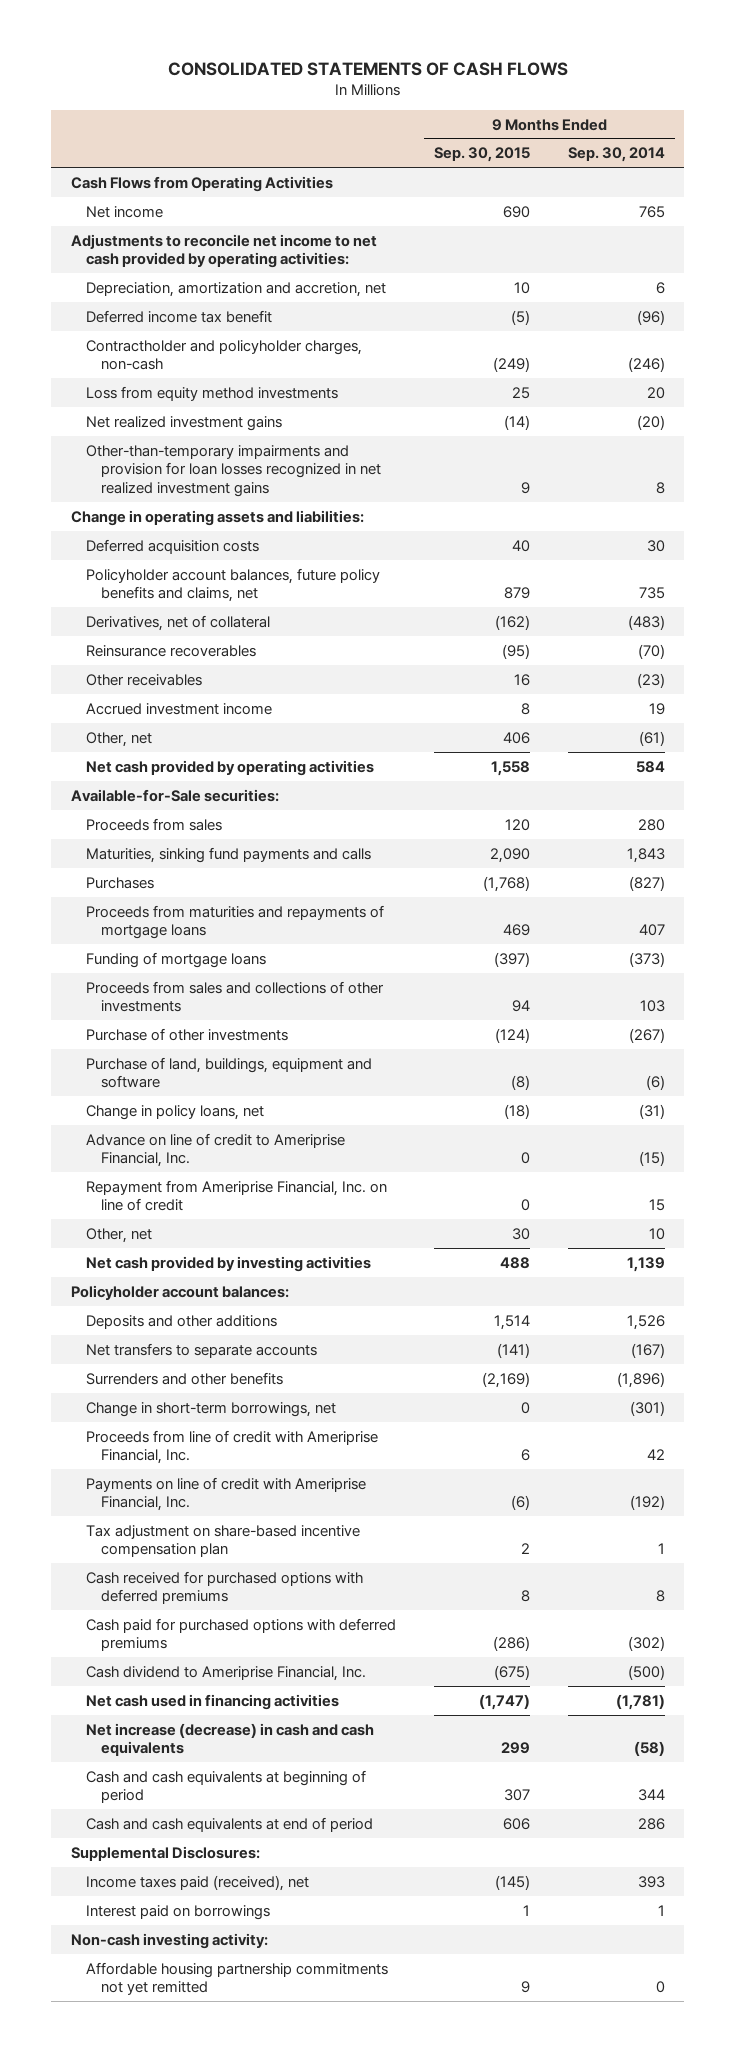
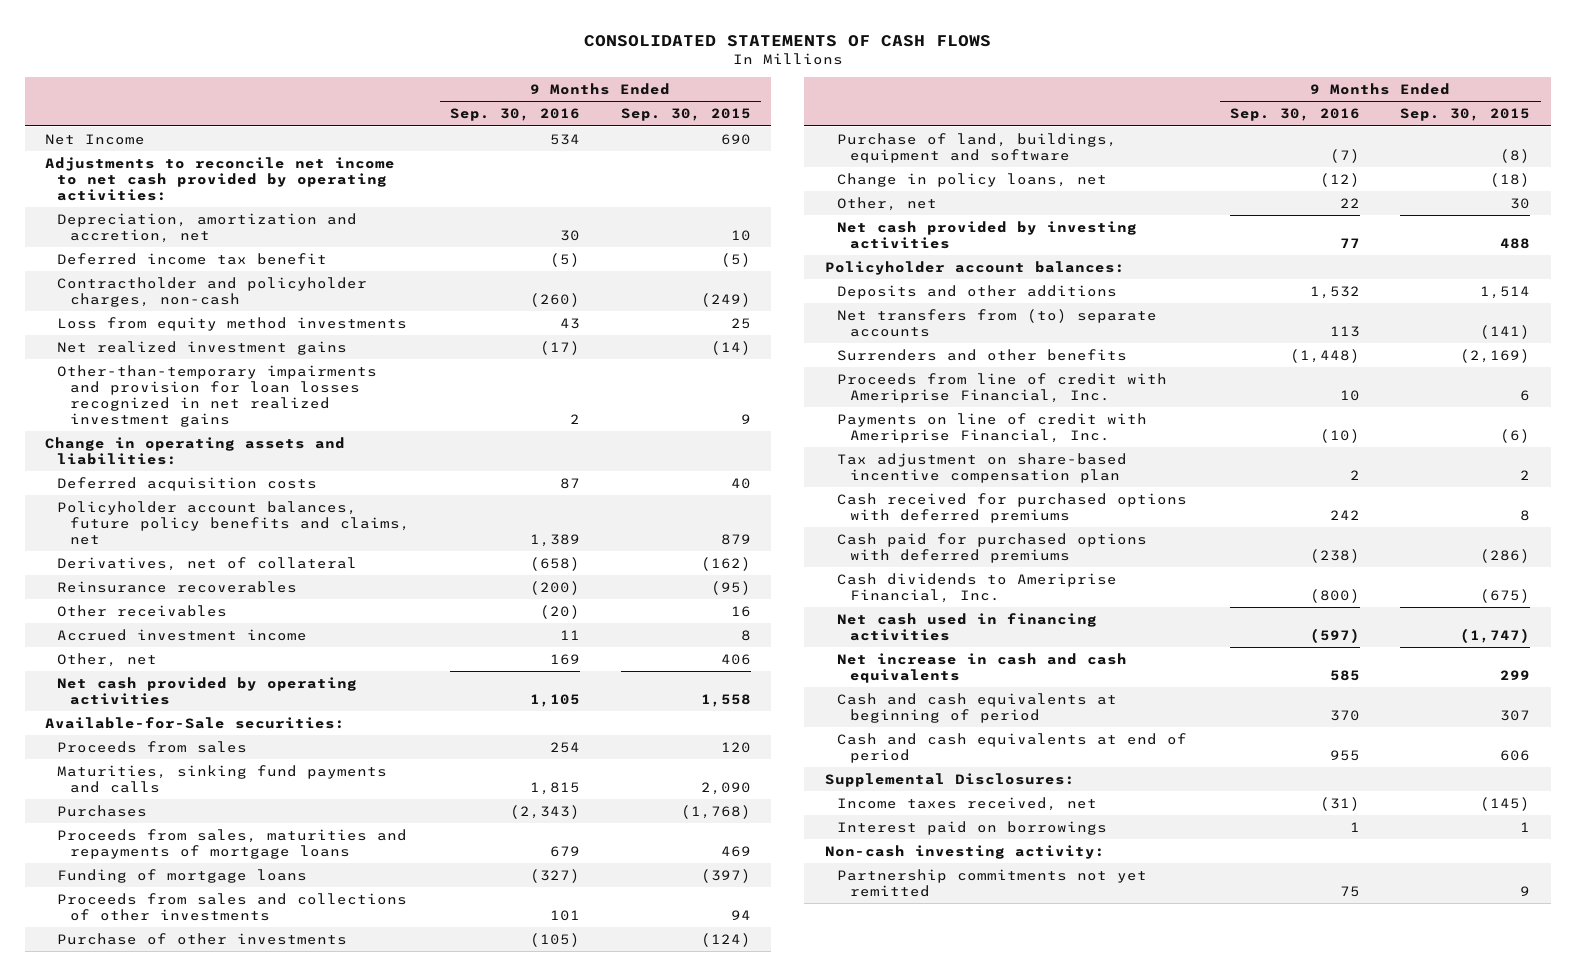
- | 9 Months Ended Sep. 30, 2015 | 9 Months Ended Sep. 30, 2014
+ | 9 Months Ended Sep. 30, 2016 | 9 Months Ended Sep. 30, 2015
- Cash Flows from Operating Activities
- Net income | 690 | 765
+ Net Income | 534 | 690
- Proceeds from maturities and repayments of mortgage loans | 469 | 407
+ Proceeds from sales, maturities and repayments of mortgage loans | 679 | 469
- Advance on line of credit to Ameriprise Financial, Inc. | 0 | (15)
- Repayment from Ameriprise Financial, Inc. on line of credit | 0 | 15
- Net transfers to separate accounts | (141) | (167)
+ Net transfers from (to) separate accounts | 113 | (141)
- Change in short-term borrowings, net | 0 | (301)
- Cash dividend to Ameriprise Financial, Inc. | (675) | (500)
+ Cash dividends to Ameriprise Financial, Inc. | (800) | (675)
- Net increase (decrease) in cash and cash equivalents | 299 | (58)
+ Net increase in cash and cash equivalents | 585 | 299
- Income taxes paid (received), net | (145) | 393
+ Income taxes received, net | (31) | (145)
- Affordable housing partnership commitments not yet remitted | 9 | 0
+ Partnership commitments not yet remitted | 75 | 9

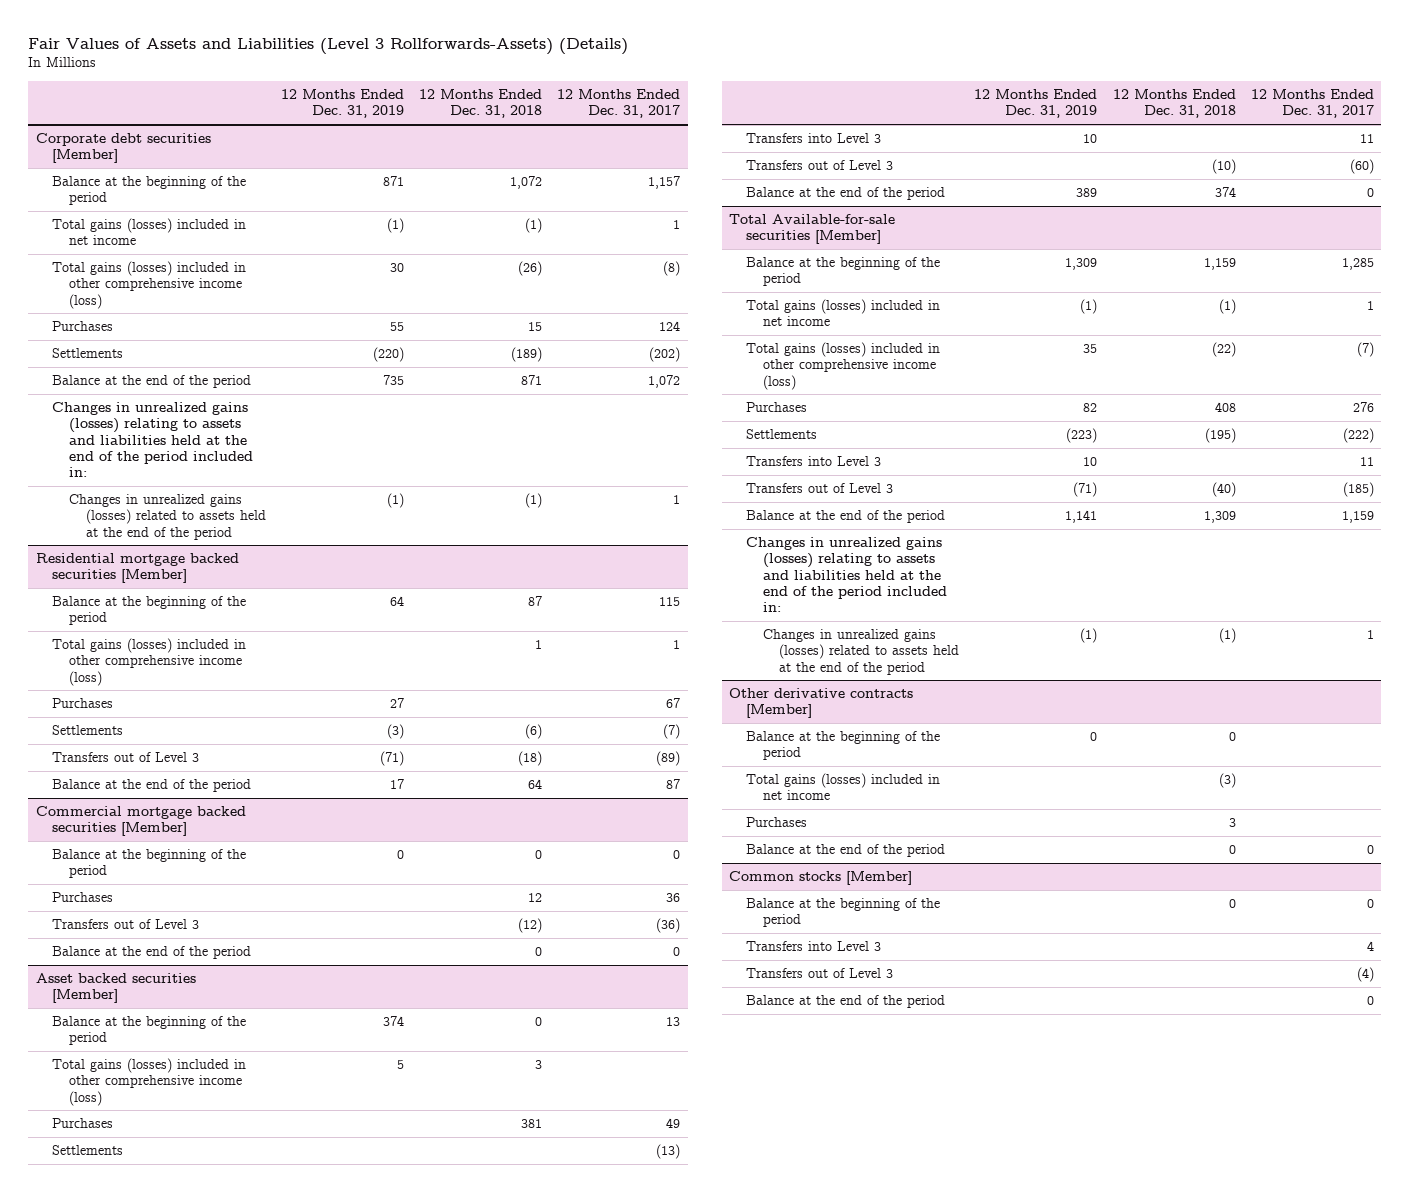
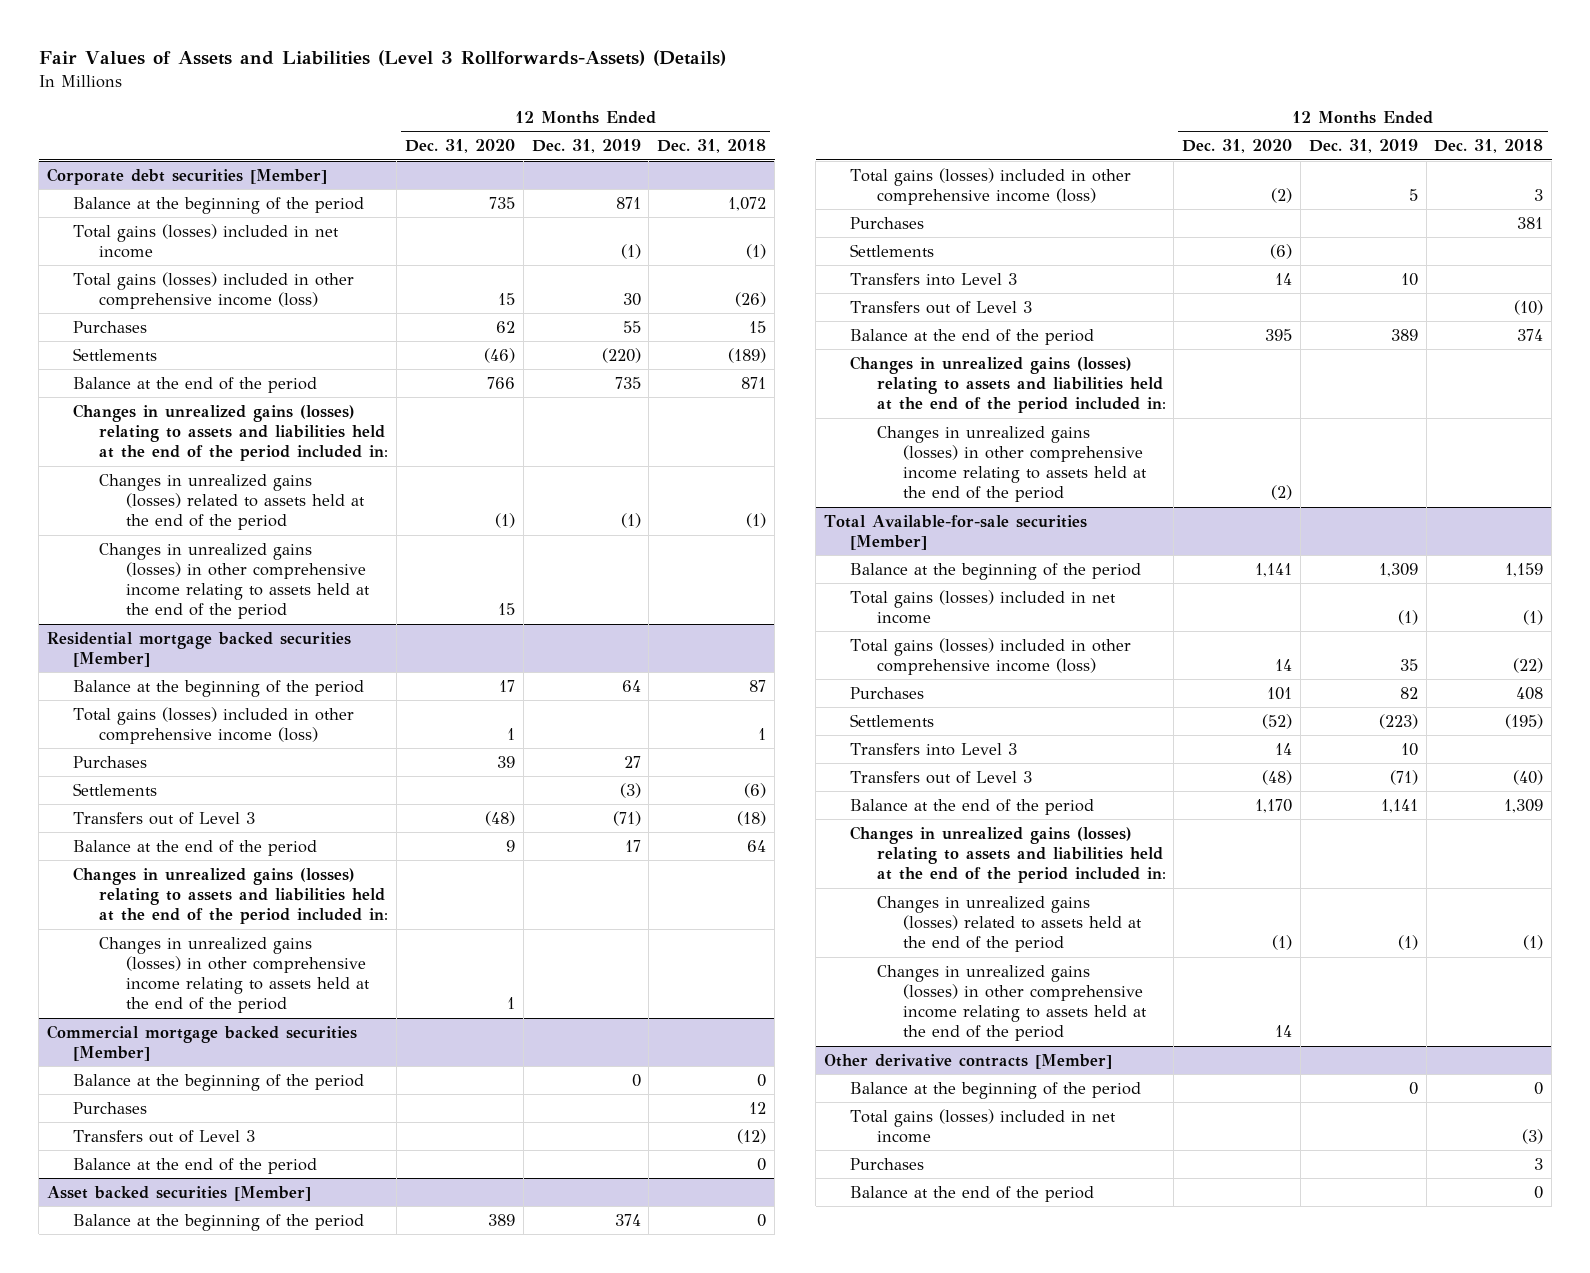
- | 12 Months Ended Dec. 31, 2019 | 12 Months Ended Dec. 31, 2018 | 12 Months Ended Dec. 31, 2017
+ | 12 Months Ended Dec. 31, 2020 | 12 Months Ended Dec. 31, 2019 | 12 Months Ended Dec. 31, 2018
@ Corporate debt securities [Member]
+ Changes in unrealized gains (losses) in other comprehensive income relating to assets held at the end of the period | 15 | |
@ Residential mortgage backed securities [Member]
+ Changes in unrealized gains (losses) relating to assets and liabilities held at the end of the period included in:
+ Changes in unrealized gains (losses) in other comprehensive income relating to assets held at the end of the period | 1 | |
@ Asset backed securities [Member]
+ Changes in unrealized gains (losses) relating to assets and liabilities held at the end of the period included in:
+ Changes in unrealized gains (losses) in other comprehensive income relating to assets held at the end of the period | (2) | |
@ Total Available-for-sale securities [Member]
+ Changes in unrealized gains (losses) in other comprehensive income relating to assets held at the end of the period | 14 | |
- Common stocks [Member]
- Balance at the beginning of the period | | 0 | 0
- Transfers into Level 3 | | | 4
- Transfers out of Level 3 | | | (4)
- Balance at the end of the period | | | 0

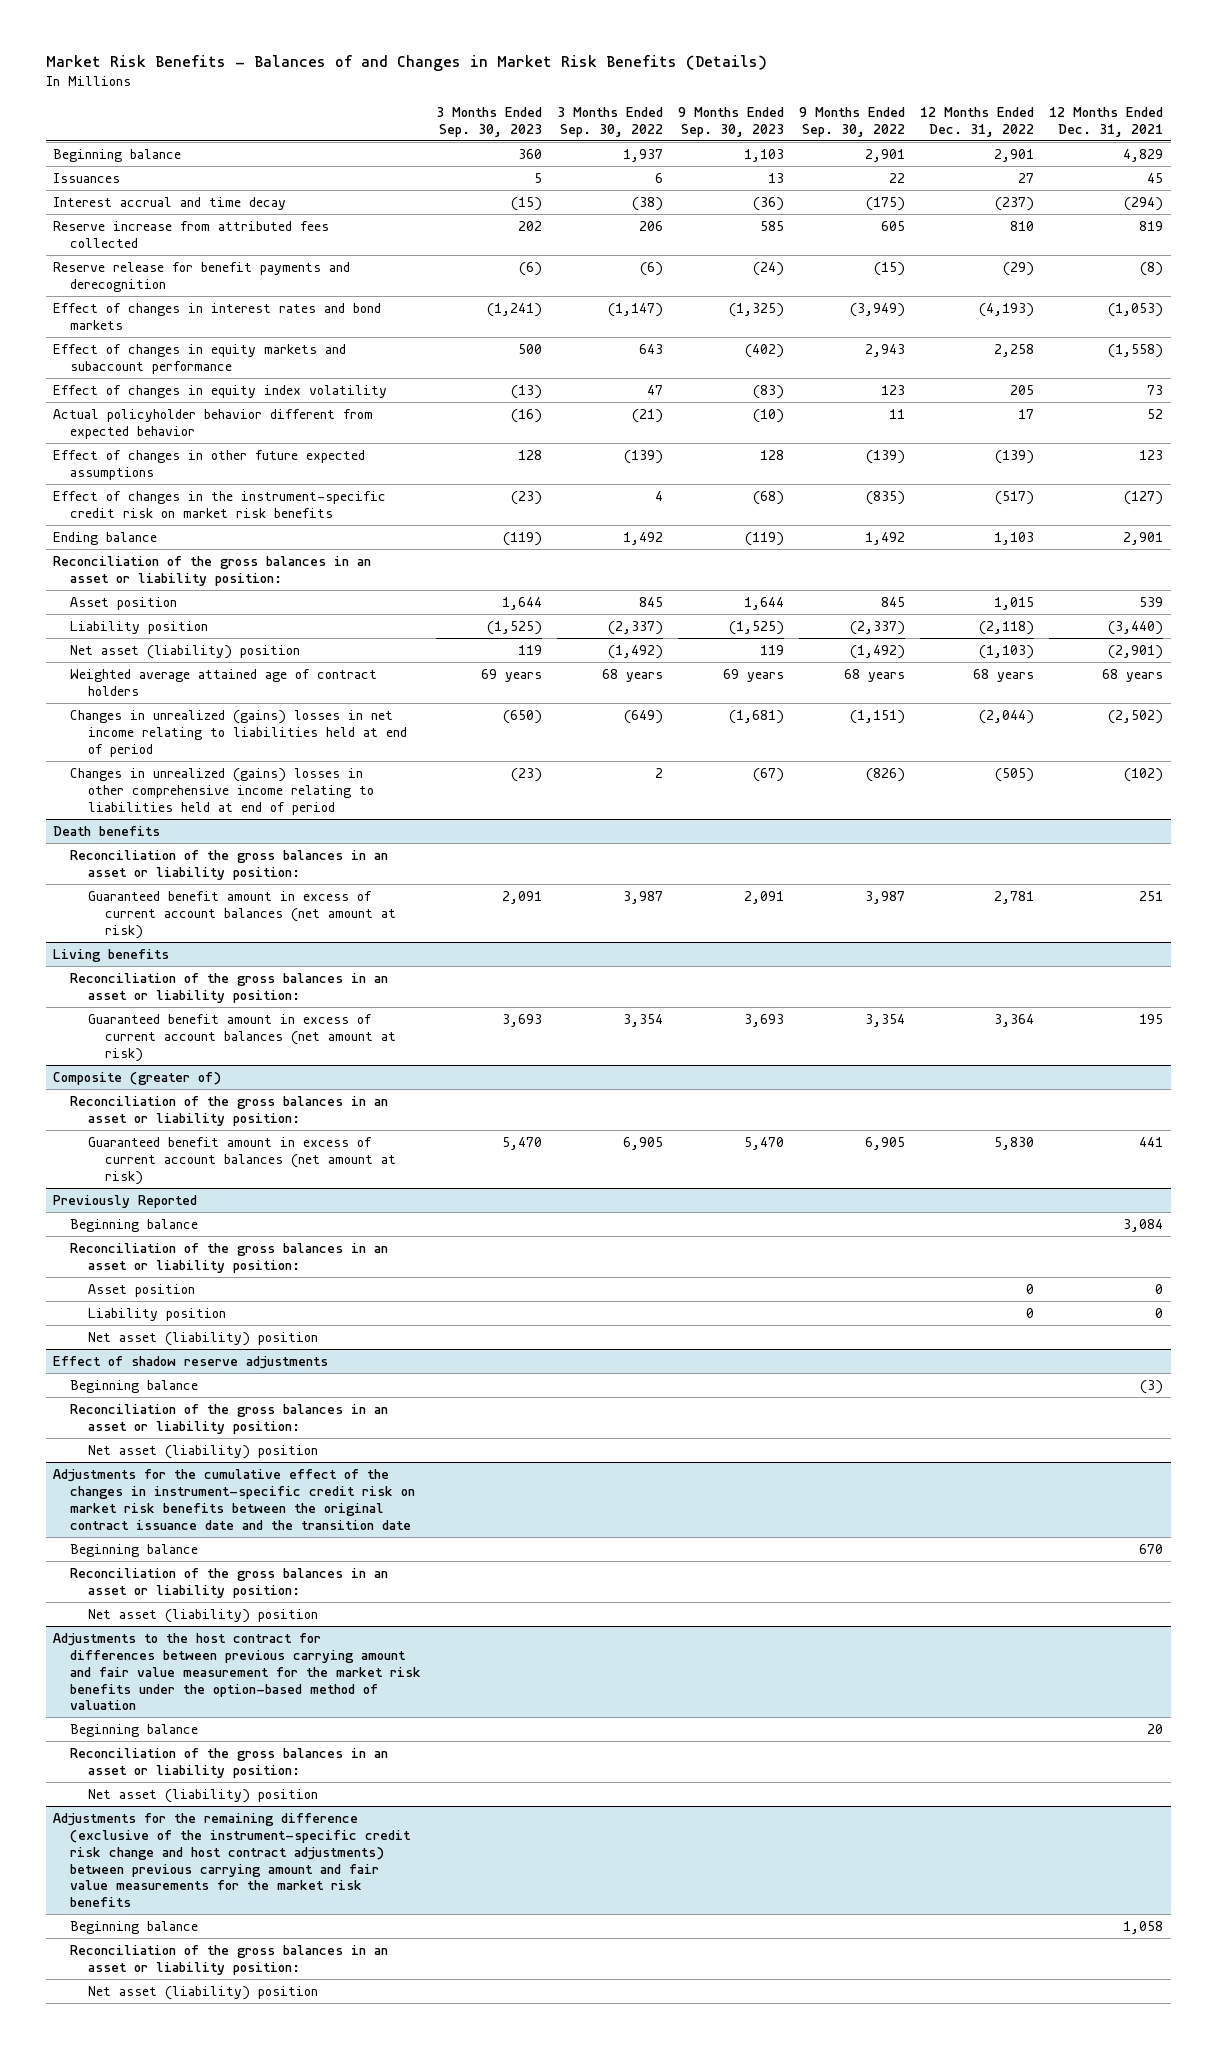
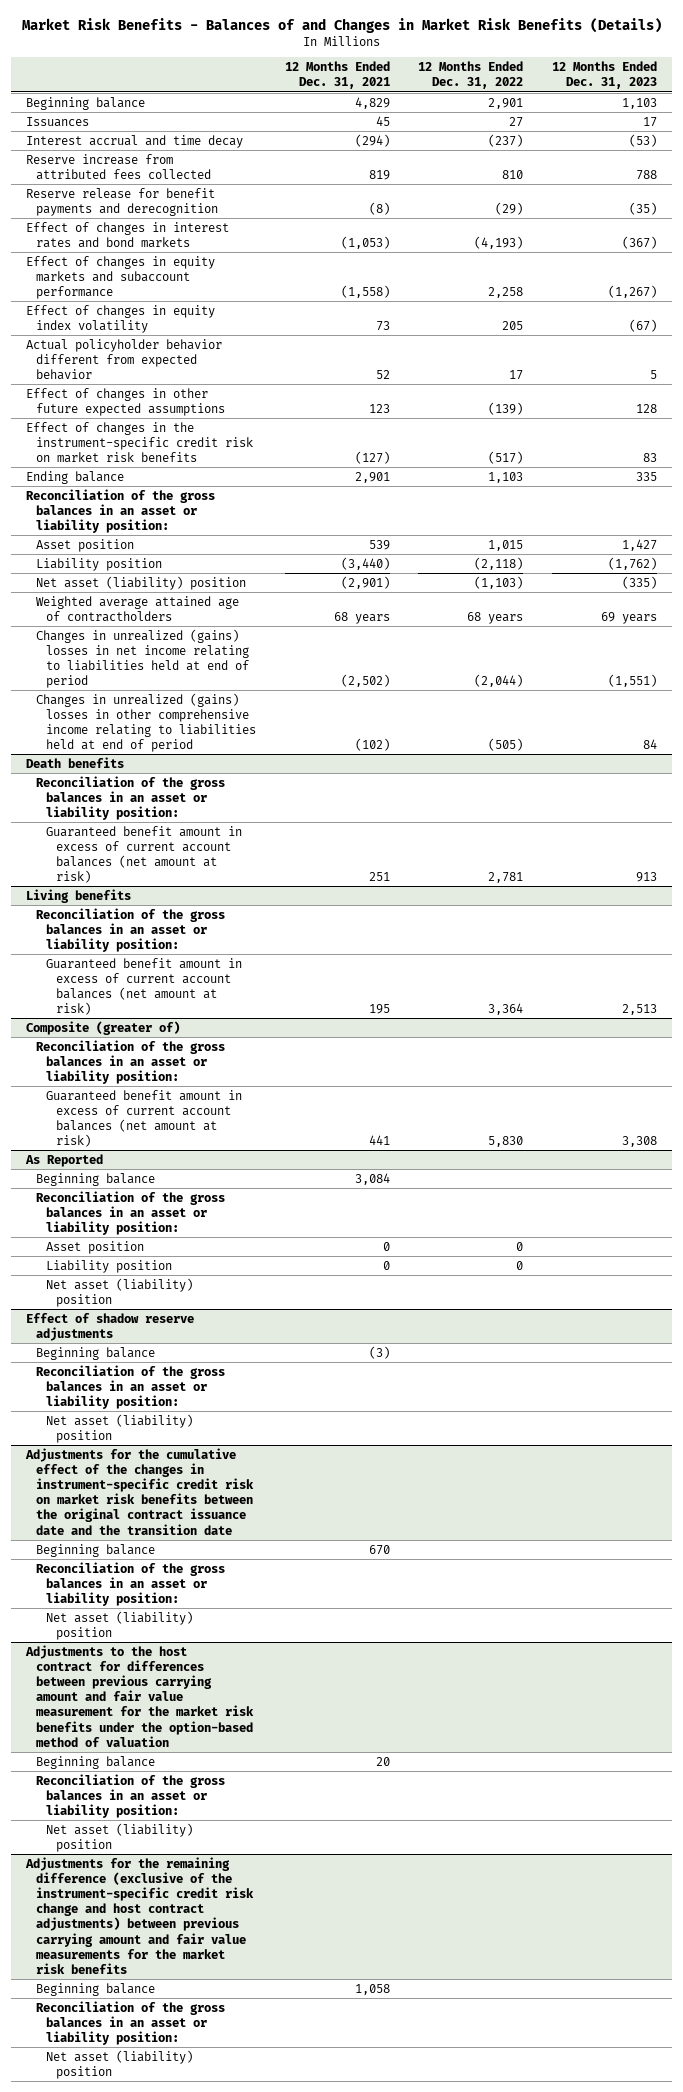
- | 3 Months Ended Sep. 30, 2023 | 3 Months Ended Sep. 30, 2022 | 9 Months Ended Sep. 30, 2023 | 9 Months Ended Sep. 30, 2022 | 12 Months Ended Dec. 31, 2022 | 12 Months Ended Dec. 31, 2021
+ | 12 Months Ended Dec. 31, 2021 | 12 Months Ended Dec. 31, 2022 | 12 Months Ended Dec. 31, 2023
- Weighted average attained age of contract holders | 69 years | 68 years | 69 years | 68 years | 68 years | 68 years
+ Weighted average attained age of contractholders | 68 years | 68 years | 69 years
- Previously Reported
+ As Reported

